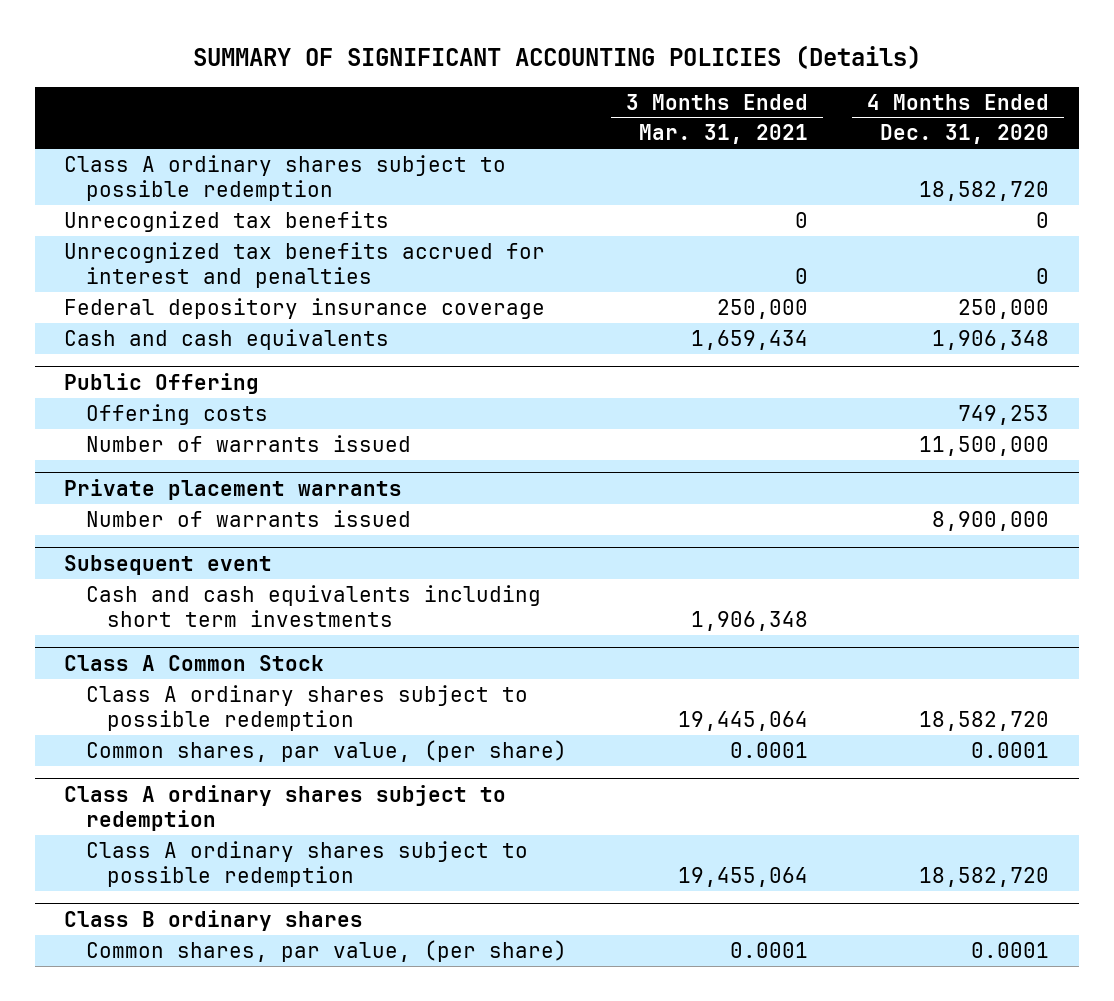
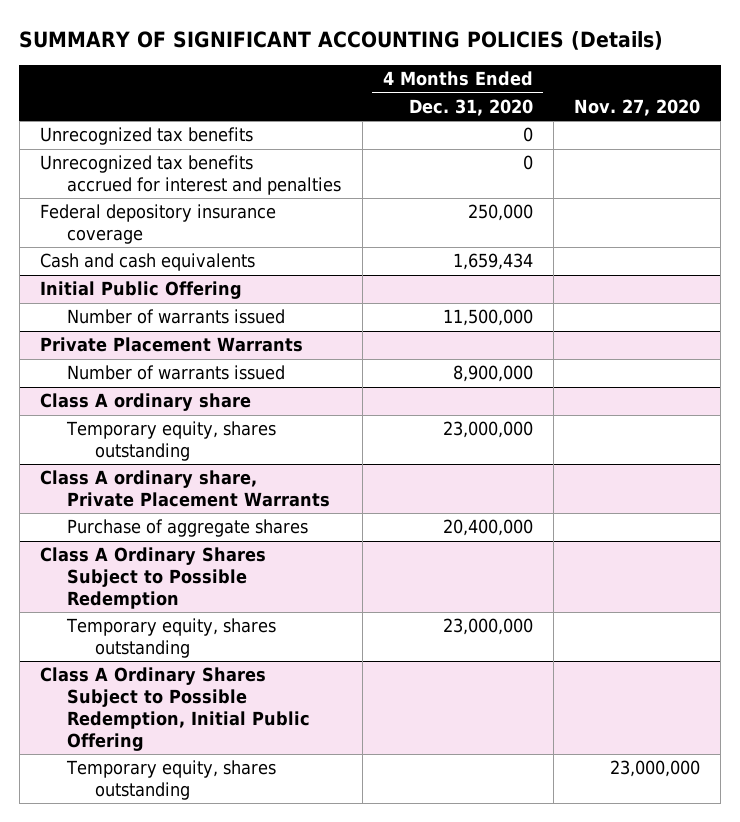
- | 3 Months Ended Mar. 31, 2021 | 4 Months Ended Dec. 31, 2020
+ | 4 Months Ended Dec. 31, 2020 | Nov. 27, 2020
- Class A ordinary shares subject to possible redemption | | 18,582,720
- Cash and cash equivalents | 1,659,434 | 1,906,348
- Public Offering
- Offering costs | | 749,253
+ Cash and cash equivalents | 1,659,434 |
+ Initial Public Offering
- Private placement warrants
+ Private Placement Warrants
- Subsequent event
- Cash and cash equivalents including short term investments | 1,906,348 |
- Class A Common Stock
- Class A ordinary shares subject to possible redemption | 19,445,064 | 18,582,720
- Common shares, par value, (per share) | 0.0001 | 0.0001
- Class A ordinary shares subject to redemption
- Class A ordinary shares subject to possible redemption | 19,455,064 | 18,582,720
- Class B ordinary shares
- Common shares, par value, (per share) | 0.0001 | 0.0001
+ Class A ordinary share
+ Temporary equity, shares outstanding | 23,000,000 |
+ Class A ordinary share, Private Placement Warrants
+ Purchase of aggregate shares | 20,400,000 |
+ Class A Ordinary Shares Subject to Possible Redemption
+ Temporary equity, shares outstanding | 23,000,000 |
+ Class A Ordinary Shares Subject to Possible Redemption, Initial Public Offering
+ Temporary equity, shares outstanding | | 23,000,000

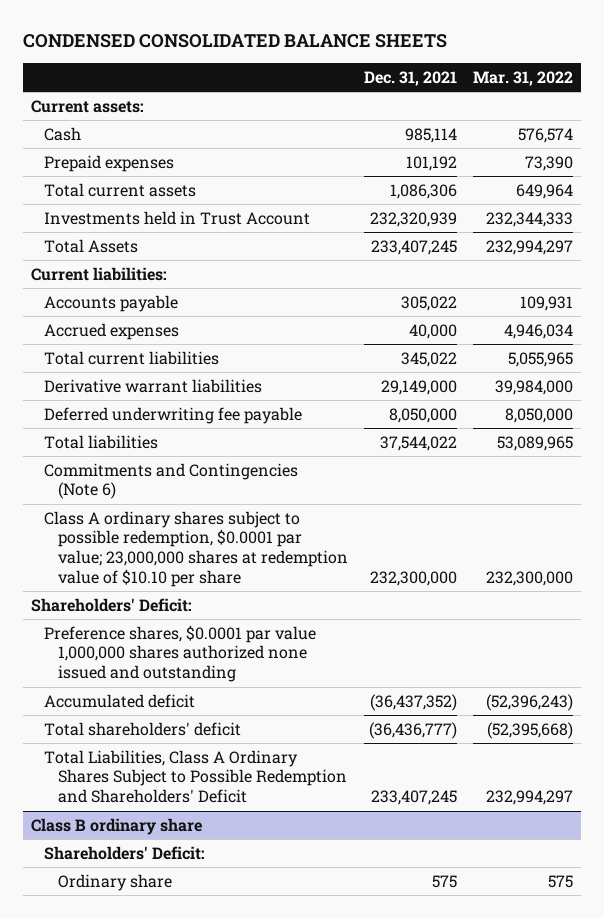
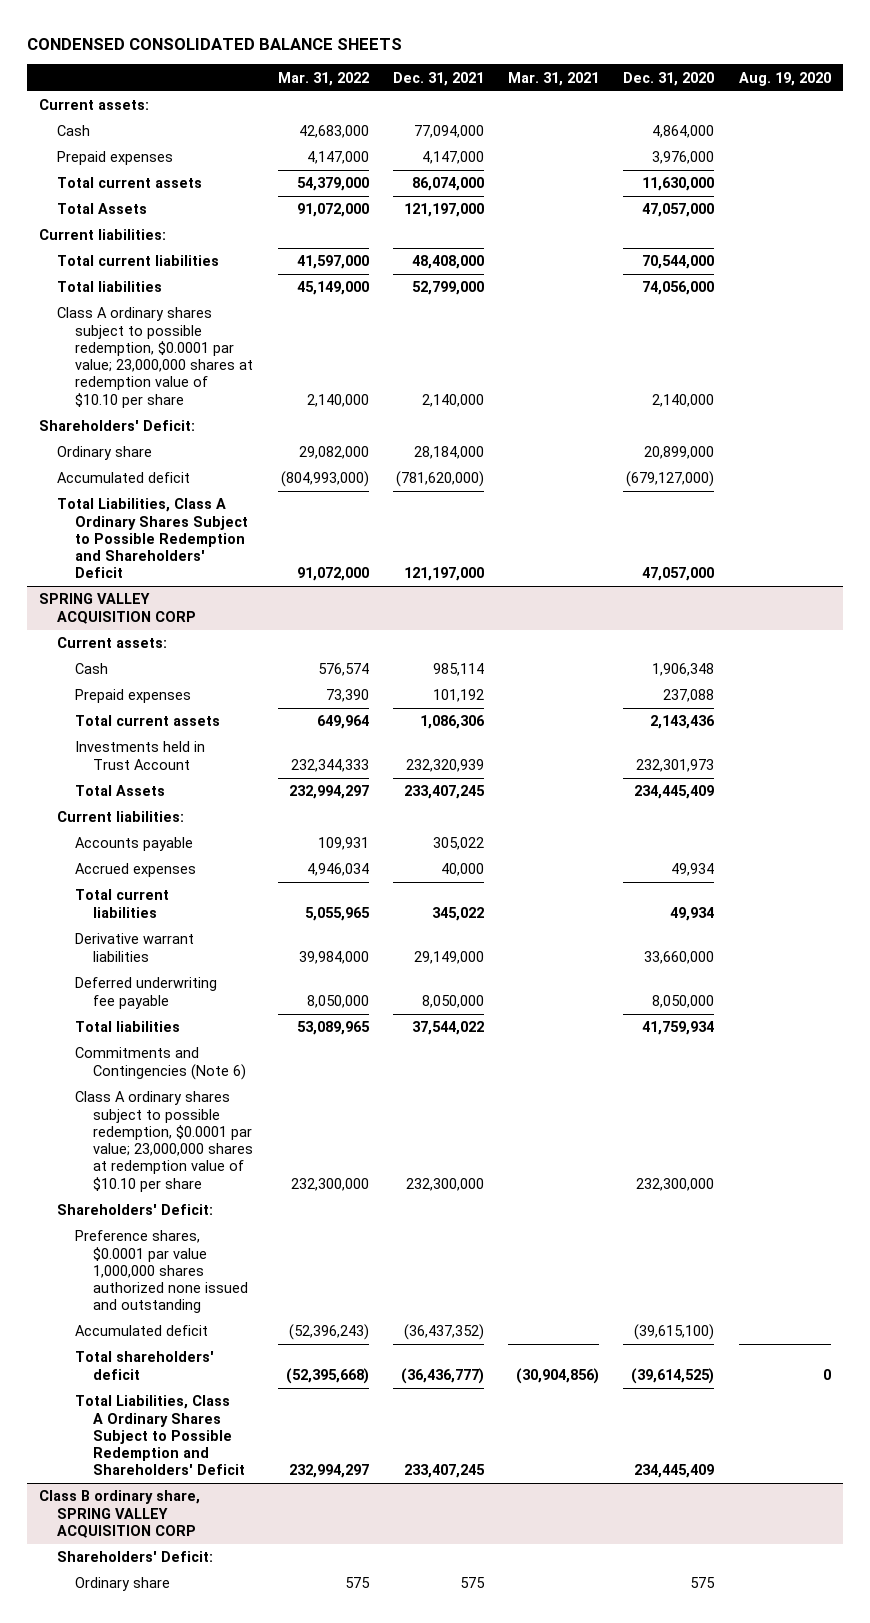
- | Dec. 31, 2021 | Mar. 31, 2022
+ | Mar. 31, 2022 | Dec. 31, 2021 | Mar. 31, 2021 | Dec. 31, 2020 | Aug. 19, 2020
+ Cash | 42,683,000 | 77,094,000 | | 4,864,000 |
+ Prepaid expenses | 4,147,000 | 4,147,000 | | 3,976,000 |
+ Total current assets | 54,379,000 | 86,074,000 | | 11,630,000 |
+ Total Assets | 91,072,000 | 121,197,000 | | 47,057,000 |
+ Current liabilities:
+ Total current liabilities | 41,597,000 | 48,408,000 | | 70,544,000 |
+ Total liabilities | 45,149,000 | 52,799,000 | | 74,056,000 |
+ Class A ordinary shares subject to possible redemption, $0.0001 par value; 23,000,000 shares at redemption value of $10.10 per share | 2,140,000 | 2,140,000 | | 2,140,000 |
+ Shareholders' Deficit:
+ Ordinary share | 29,082,000 | 28,184,000 | | 20,899,000 |
+ Accumulated deficit | (804,993,000) | (781,620,000) | | (679,127,000) |
+ Total Liabilities, Class A Ordinary Shares Subject to Possible Redemption and Shareholders' Deficit | 91,072,000 | 121,197,000 | | 47,057,000 |
+ SPRING VALLEY ACQUISITION CORP
+ Current assets:
- Class B ordinary share
+ Class B ordinary share, SPRING VALLEY ACQUISITION CORP

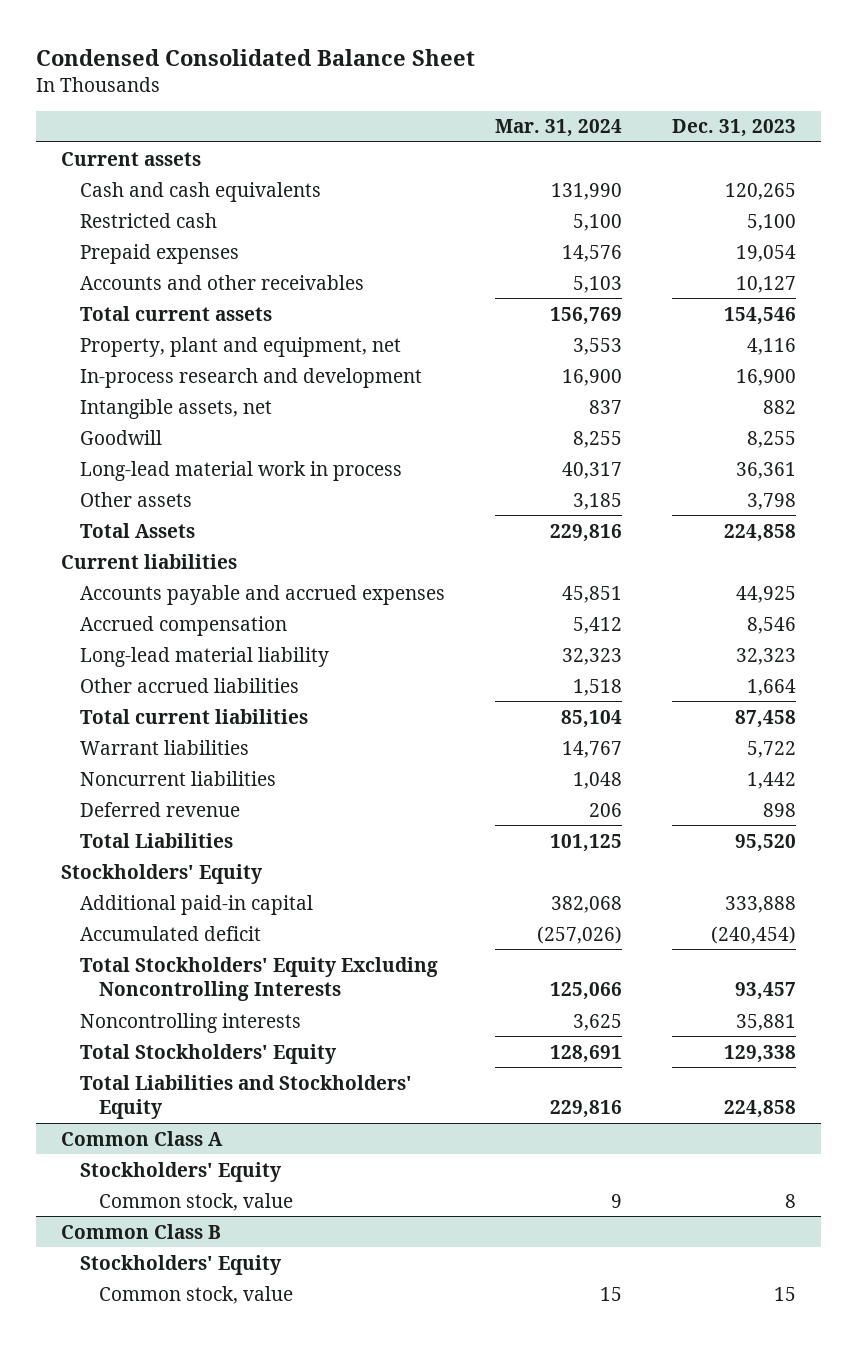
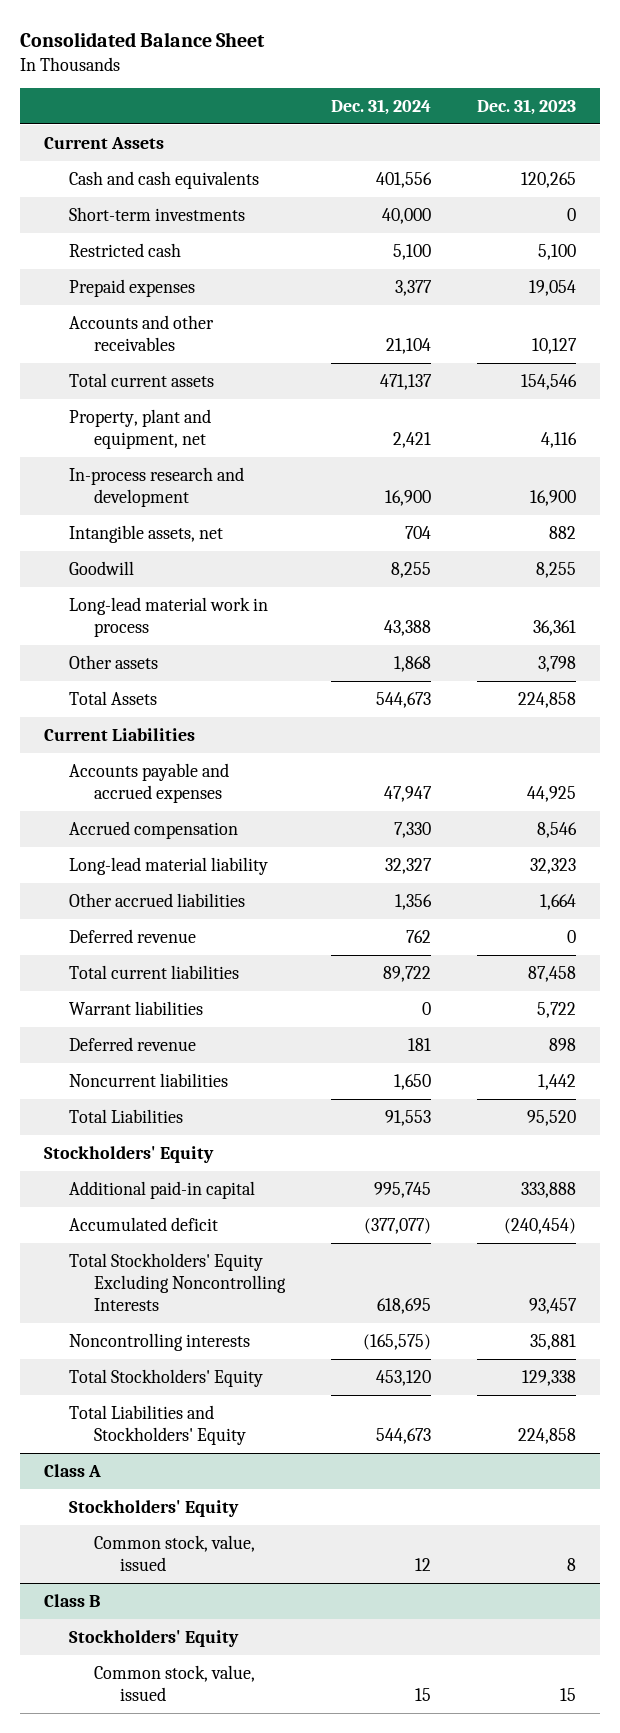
- Condensed Consolidated Balance Sheet
+ Consolidated Balance Sheet
- | Mar. 31, 2024 | Dec. 31, 2023
+ | Dec. 31, 2024 | Dec. 31, 2023
- Current assets
+ Current Assets
+ Short-term investments | 40,000 | 0
- Current liabilities
+ Current Liabilities
+ Deferred revenue | 762 | 0
moved down: Noncurrent liabilities | 1,650 | 1,442
- Common Class A
+ Class A
- Common stock, value | 9 | 8
- Common Class B
+ Common stock, value, issued | 12 | 8
+ Class B
- Common stock, value | 15 | 15
+ Common stock, value, issued | 15 | 15

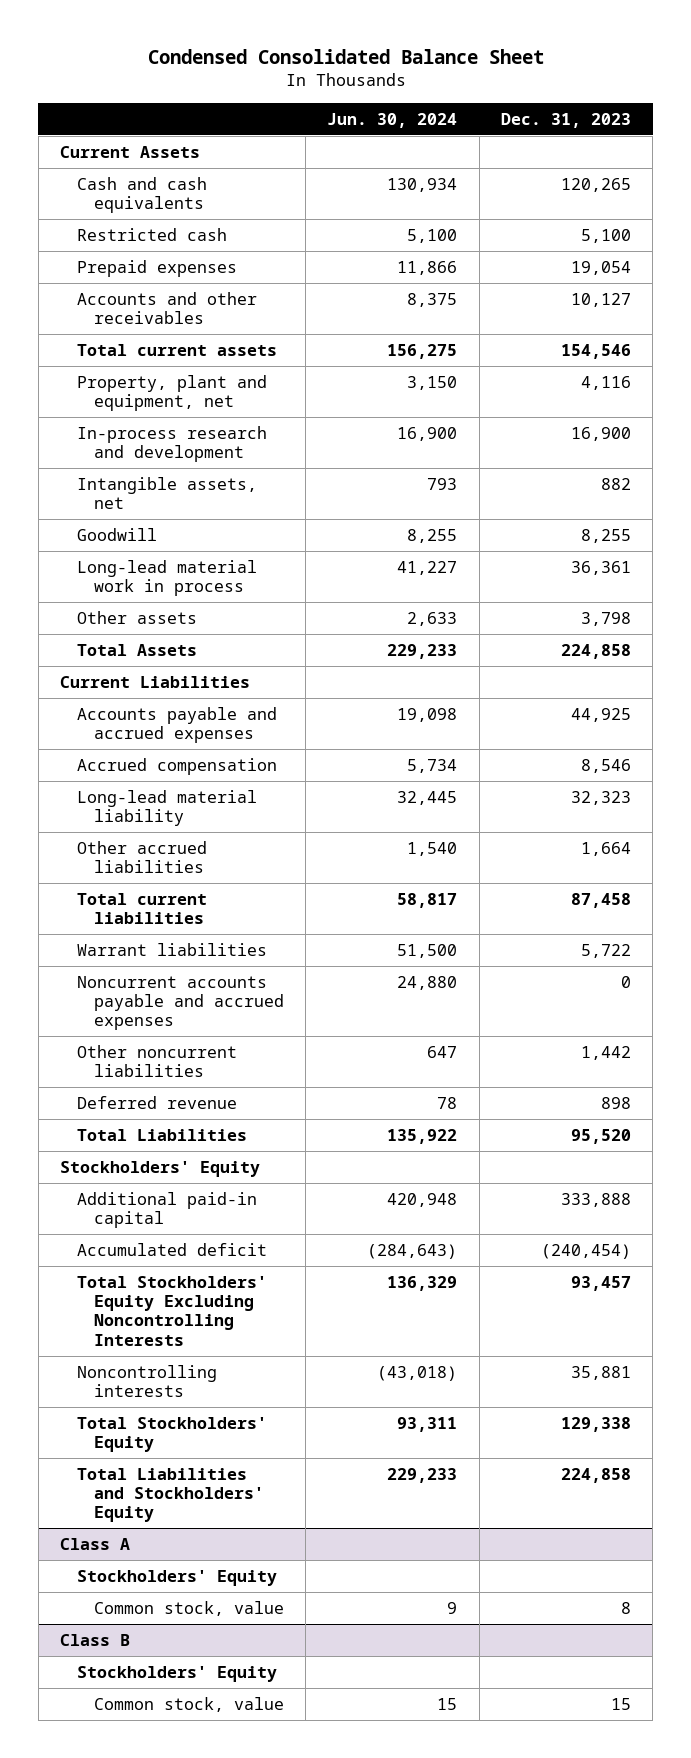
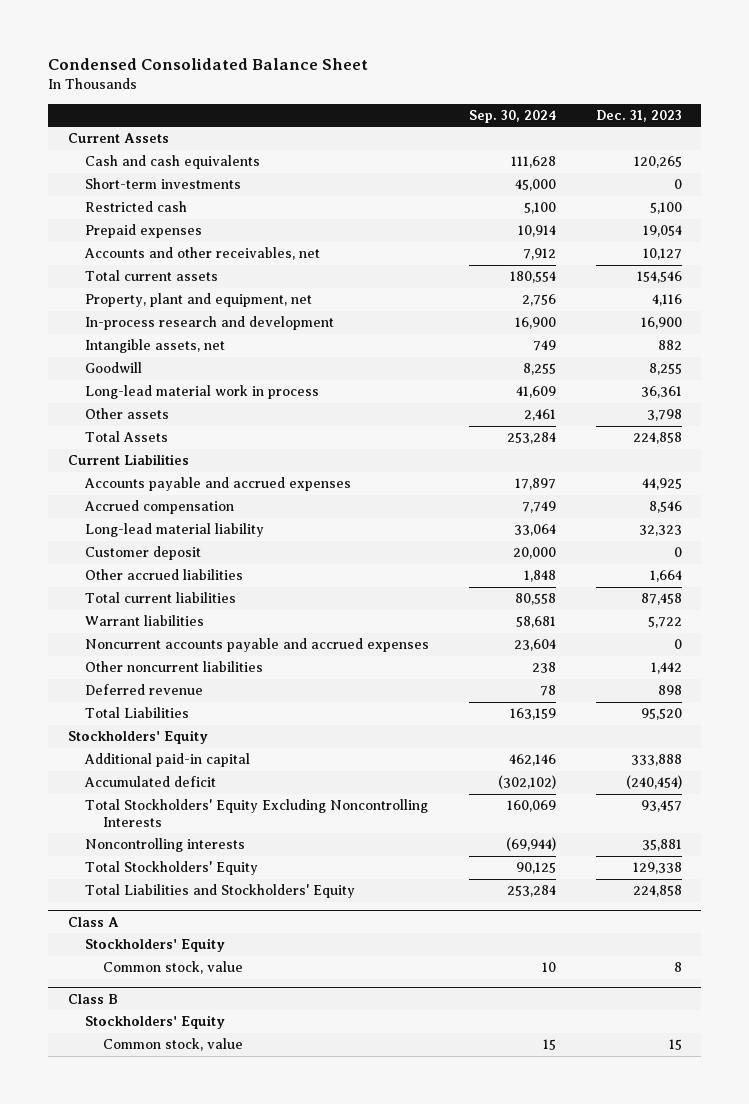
- | Jun. 30, 2024 | Dec. 31, 2023
+ | Sep. 30, 2024 | Dec. 31, 2023
+ Short-term investments | 45,000 | 0
- Accounts and other receivables | 8,375 | 10,127
+ Accounts and other receivables, net | 7,912 | 10,127
+ Customer deposit | 20,000 | 0

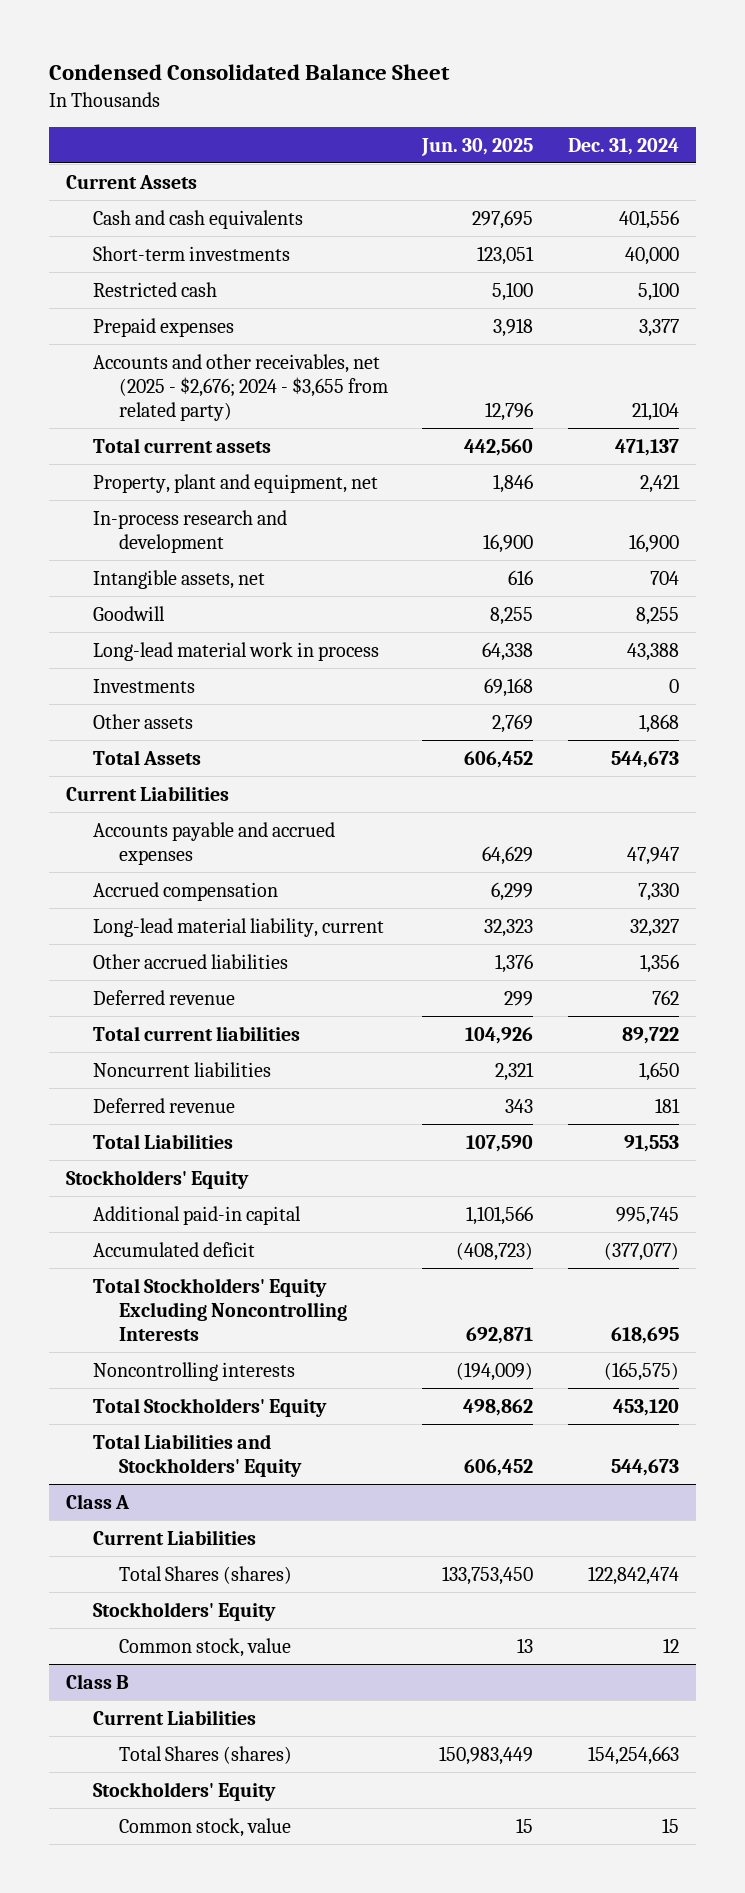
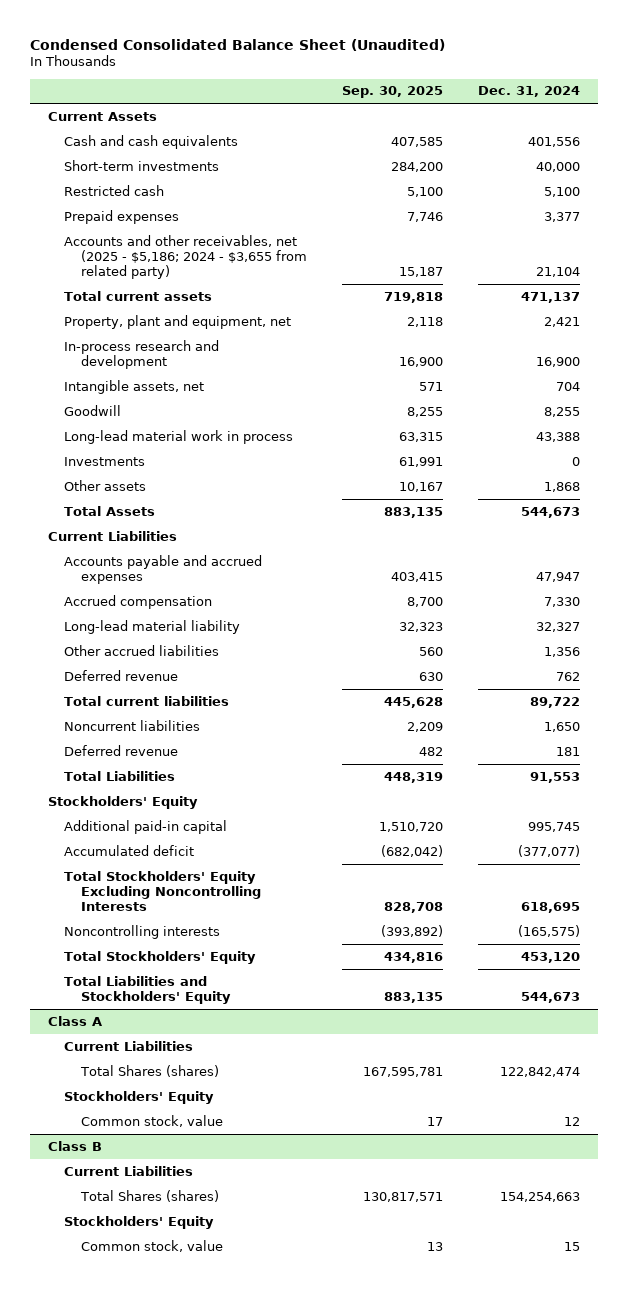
- Condensed Consolidated Balance Sheet
+ Condensed Consolidated Balance Sheet (Unaudited)
- | Jun. 30, 2025 | Dec. 31, 2024
+ | Sep. 30, 2025 | Dec. 31, 2024
- Accounts and other receivables, net (2025 - $2,676; 2024 - $3,655 from related party) | 12,796 | 21,104
+ Accounts and other receivables, net (2025 - $5,186; 2024 - $3,655 from related party) | 15,187 | 21,104
- Long-lead material liability, current | 32,323 | 32,327
+ Long-lead material liability | 32,323 | 32,327

